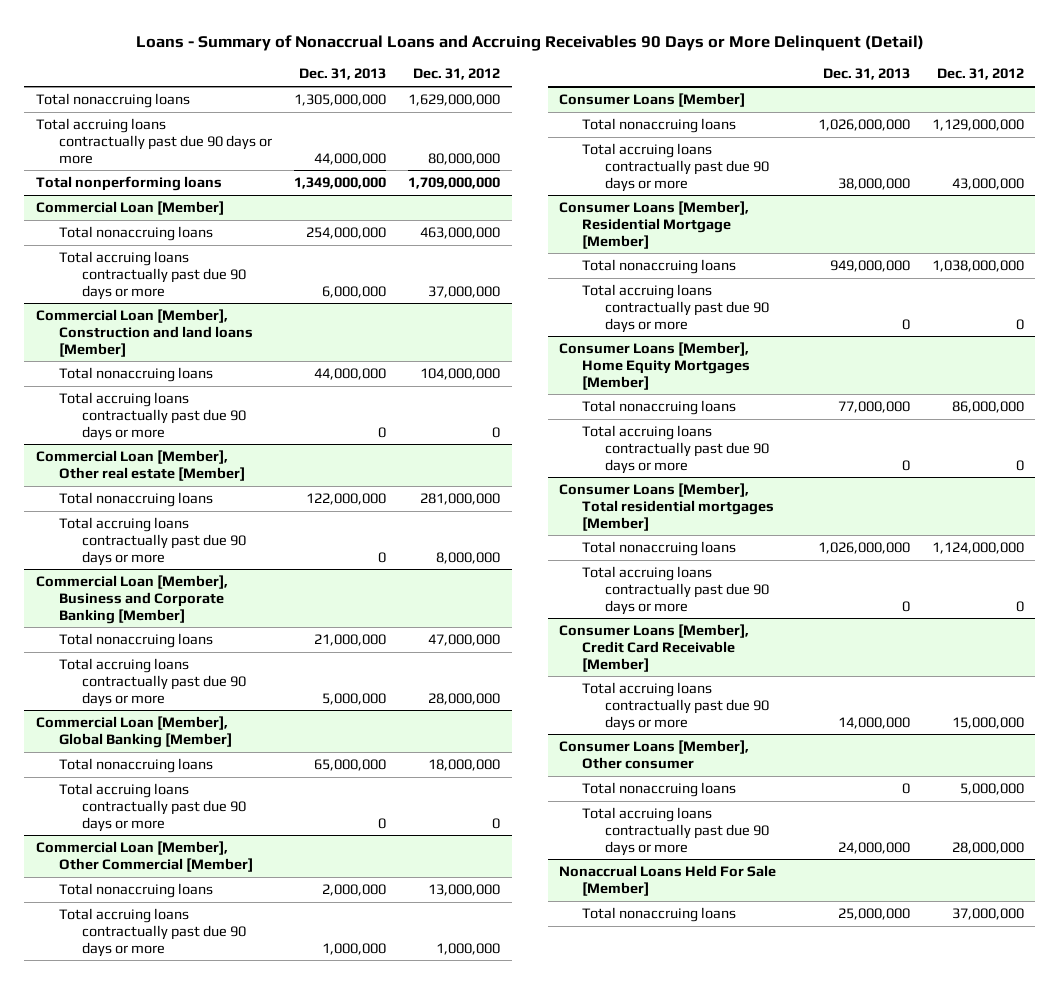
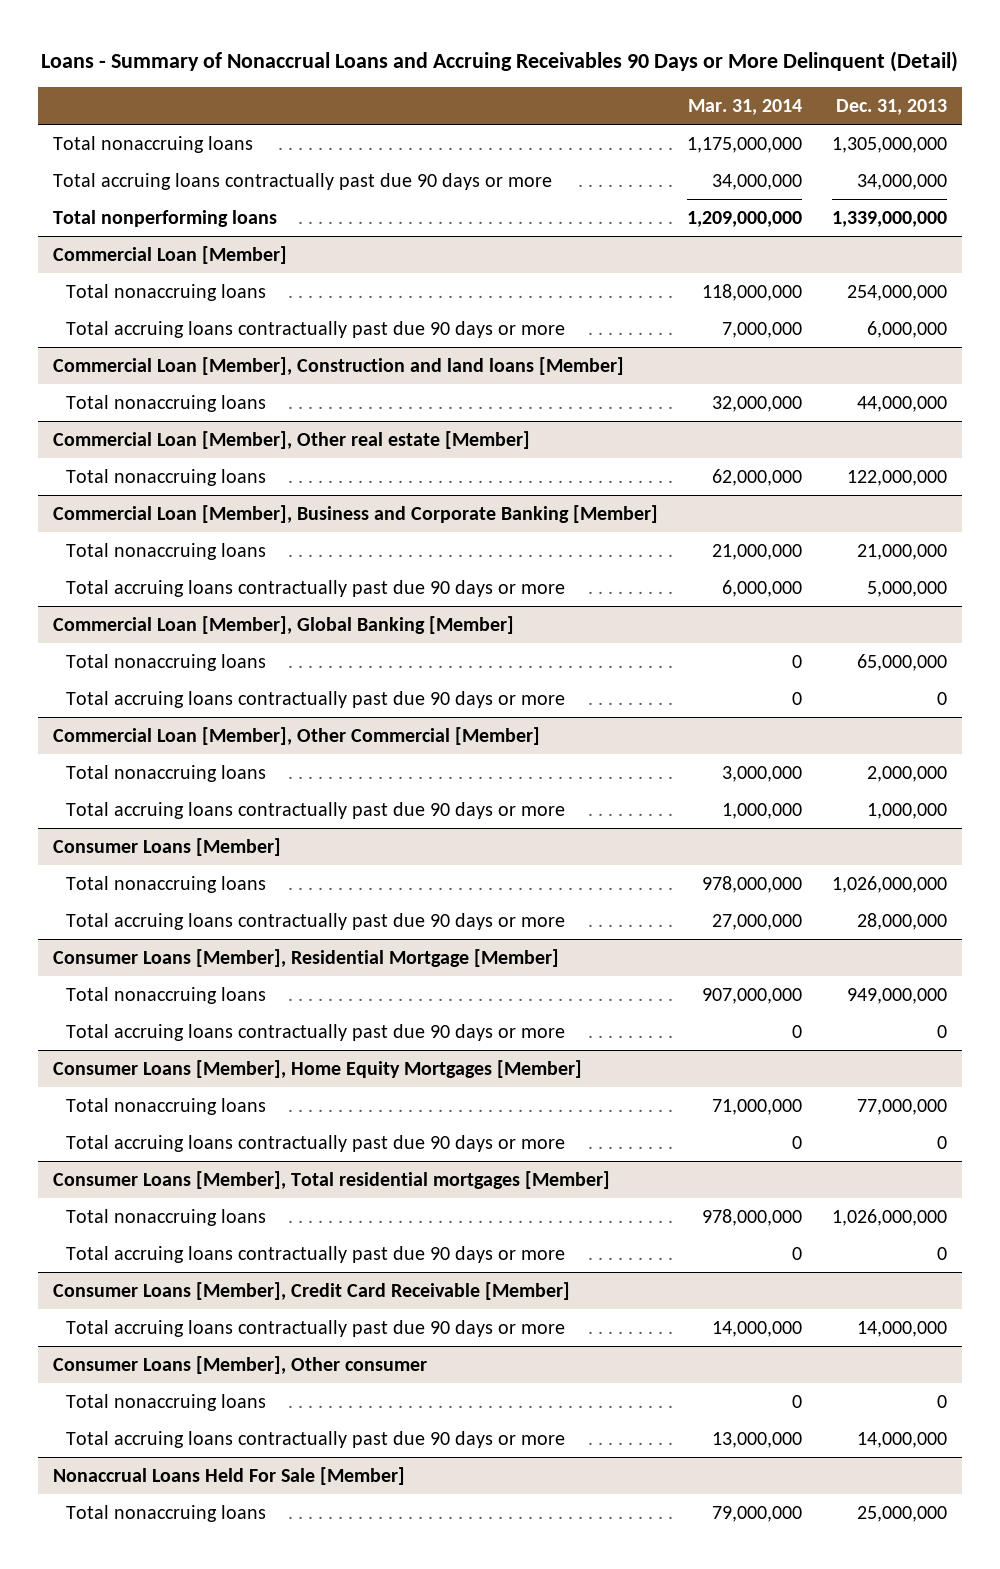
- | Dec. 31, 2013 | Dec. 31, 2012
+ | Mar. 31, 2014 | Dec. 31, 2013
- Total accruing loans contractually past due 90 days or more | 44,000,000 | 80,000,000
- Total nonperforming loans | 1,349,000,000 | 1,709,000,000
+ Total accruing loans contractually past due 90 days or more | 34,000,000 | 34,000,000
+ Total nonperforming loans | 1,209,000,000 | 1,339,000,000
@ Commercial Loan [Member], Construction and land loans [Member]
- Total accruing loans contractually past due 90 days or more | 0 | 0
@ Commercial Loan [Member], Other real estate [Member]
- Total accruing loans contractually past due 90 days or more | 0 | 8,000,000
@ Consumer Loans [Member]
- Total accruing loans contractually past due 90 days or more | 38,000,000 | 43,000,000
+ Total accruing loans contractually past due 90 days or more | 27,000,000 | 28,000,000
@ Consumer Loans [Member], Other consumer
- Total accruing loans contractually past due 90 days or more | 24,000,000 | 28,000,000
+ Total accruing loans contractually past due 90 days or more | 13,000,000 | 14,000,000

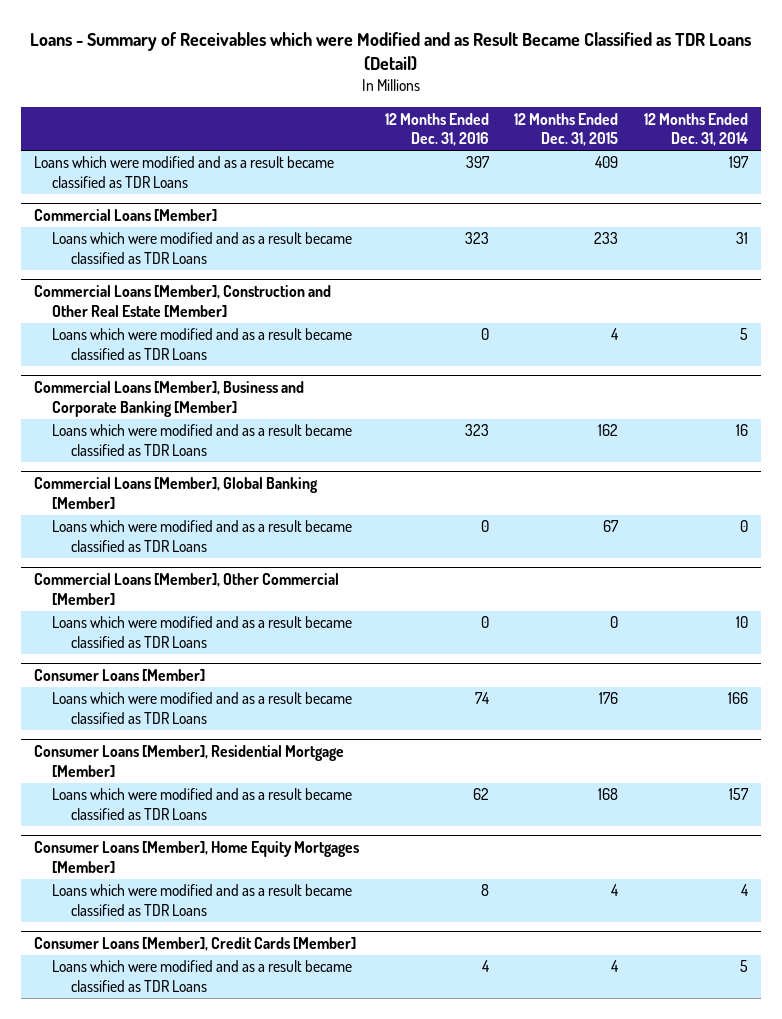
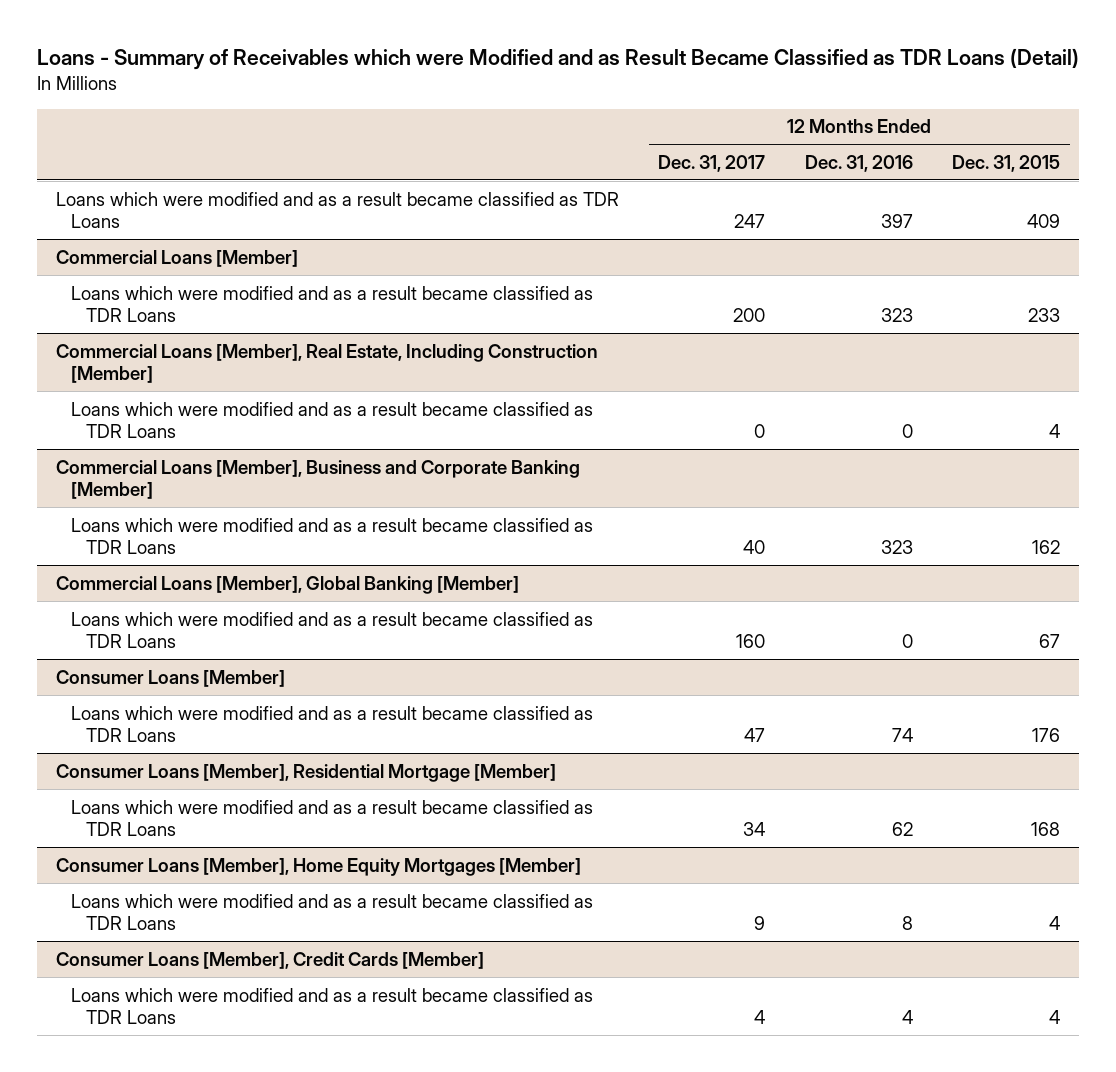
- | 12 Months Ended Dec. 31, 2016 | 12 Months Ended Dec. 31, 2015 | 12 Months Ended Dec. 31, 2014
+ | 12 Months Ended Dec. 31, 2017 | 12 Months Ended Dec. 31, 2016 | 12 Months Ended Dec. 31, 2015
- Commercial Loans [Member], Construction and Other Real Estate [Member]
+ Commercial Loans [Member], Real Estate, Including Construction [Member]
- Commercial Loans [Member], Other Commercial [Member]
- Loans which were modified and as a result became classified as TDR Loans | 0 | 0 | 10

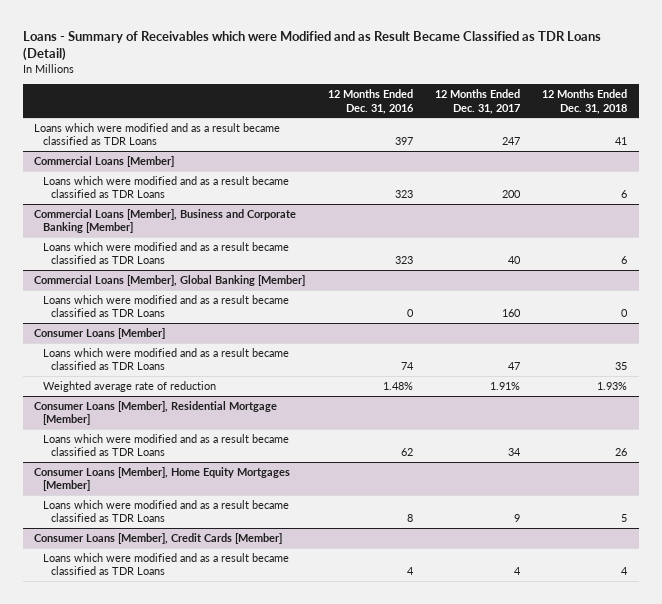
- | 12 Months Ended Dec. 31, 2017 | 12 Months Ended Dec. 31, 2016 | 12 Months Ended Dec. 31, 2015
+ | 12 Months Ended Dec. 31, 2016 | 12 Months Ended Dec. 31, 2017 | 12 Months Ended Dec. 31, 2018
- Commercial Loans [Member], Real Estate, Including Construction [Member]
- Loans which were modified and as a result became classified as TDR Loans | 0 | 0 | 4
@ Consumer Loans [Member]
+ Weighted average rate of reduction | 1.48% | 1.91% | 1.93%

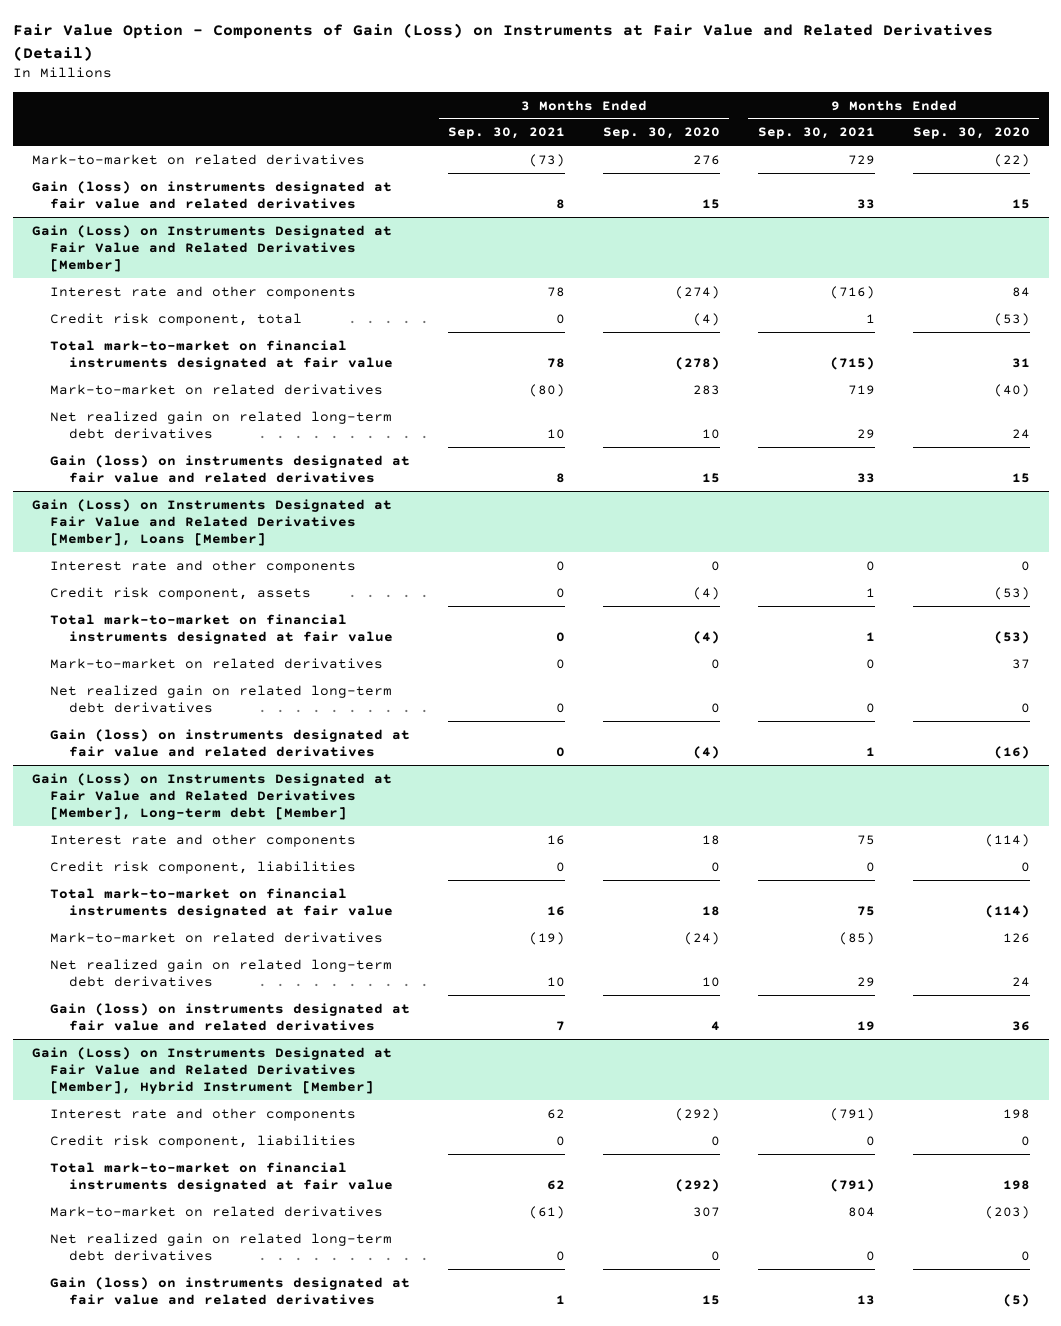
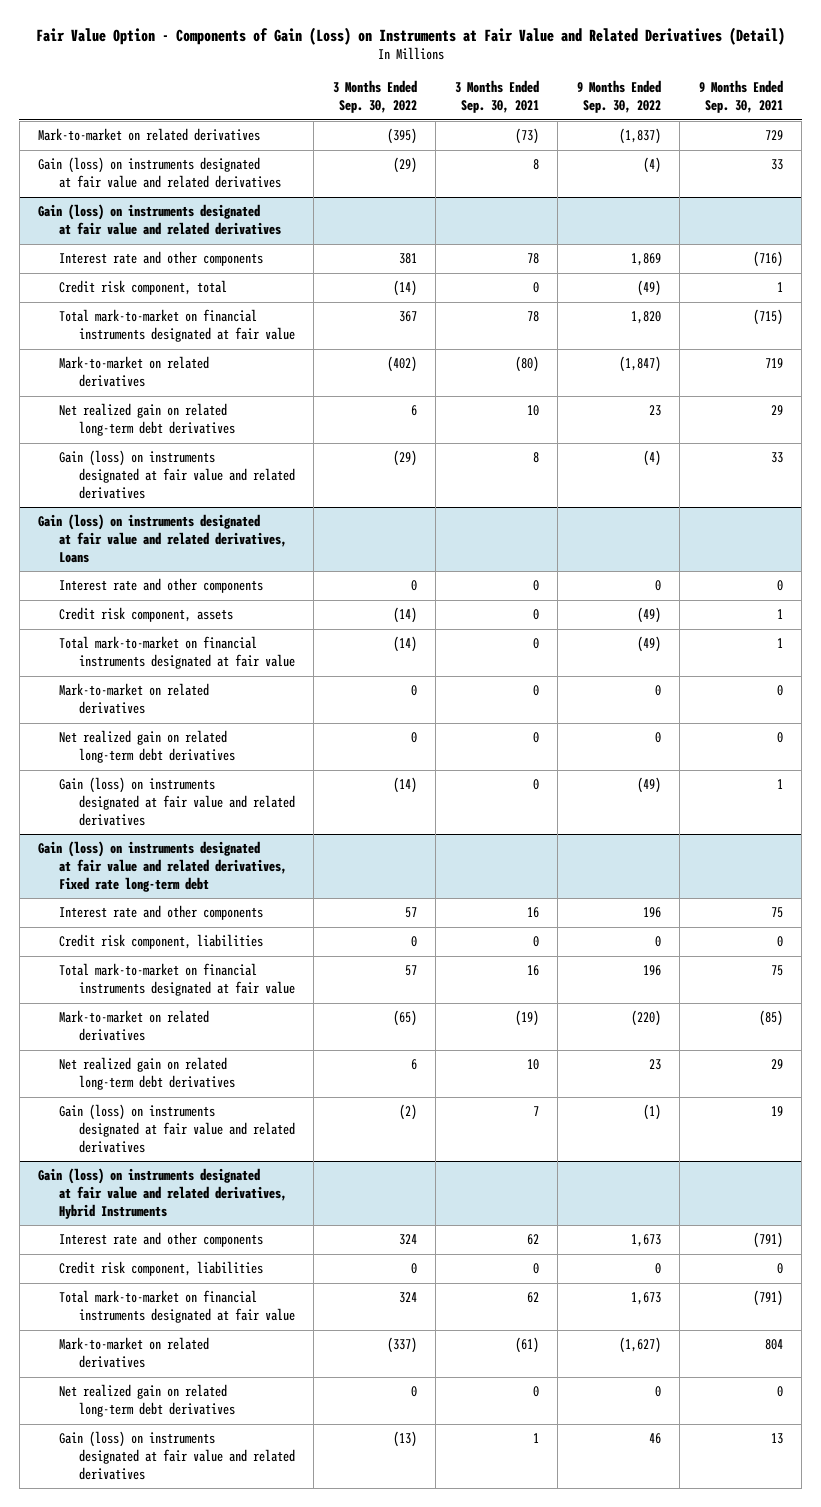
- | 3 Months Ended Sep. 30, 2021 | 3 Months Ended Sep. 30, 2020 | 9 Months Ended Sep. 30, 2021 | 9 Months Ended Sep. 30, 2020
+ | 3 Months Ended Sep. 30, 2022 | 3 Months Ended Sep. 30, 2021 | 9 Months Ended Sep. 30, 2022 | 9 Months Ended Sep. 30, 2021
- Gain (Loss) on Instruments Designated at Fair Value and Related Derivatives [Member]
+ Gain (loss) on instruments designated at fair value and related derivatives
- Gain (Loss) on Instruments Designated at Fair Value and Related Derivatives [Member], Loans [Member]
+ Gain (loss) on instruments designated at fair value and related derivatives, Loans
- Gain (Loss) on Instruments Designated at Fair Value and Related Derivatives [Member], Long-term debt [Member]
+ Gain (loss) on instruments designated at fair value and related derivatives, Fixed rate long-term debt
- Gain (Loss) on Instruments Designated at Fair Value and Related Derivatives [Member], Hybrid Instrument [Member]
+ Gain (loss) on instruments designated at fair value and related derivatives, Hybrid Instruments

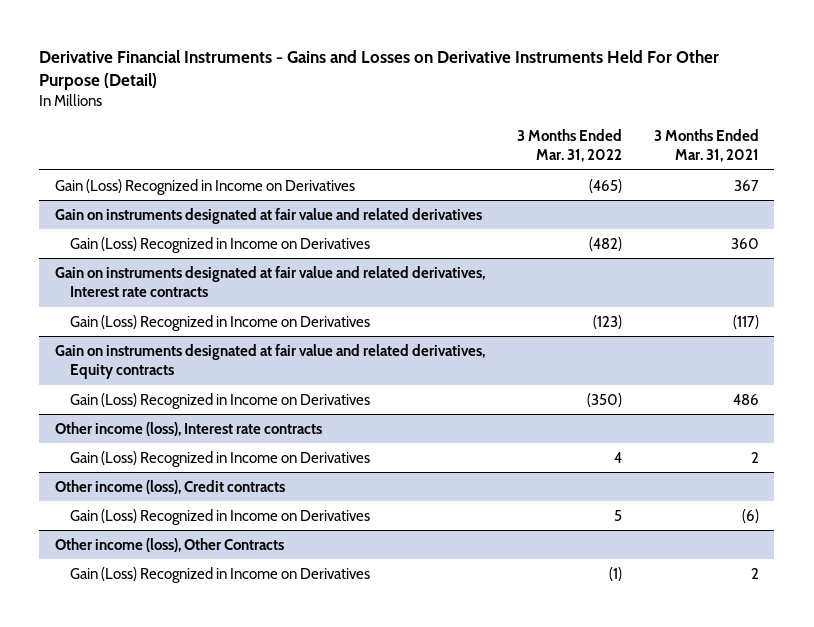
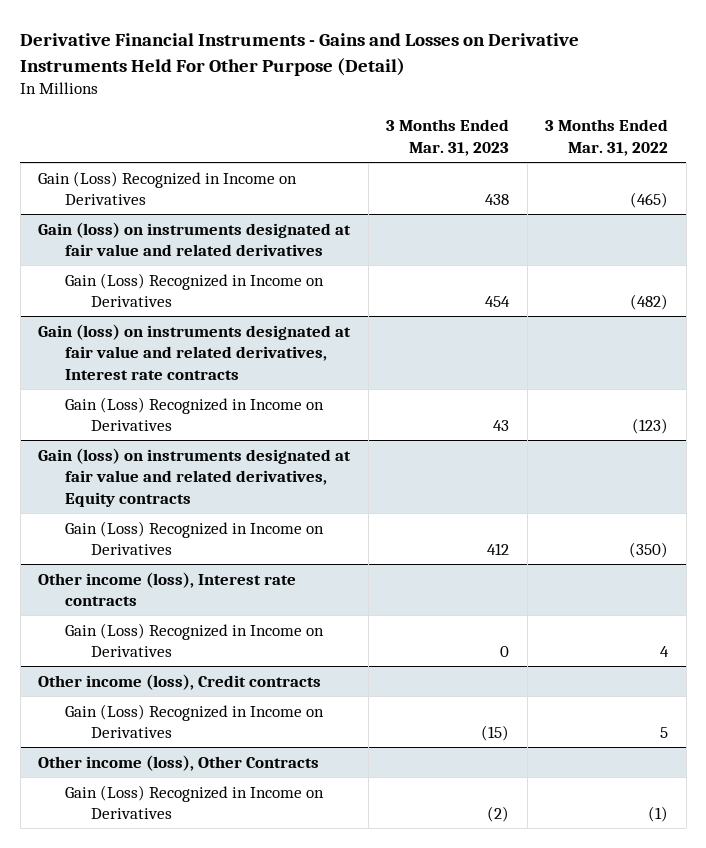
- | 3 Months Ended Mar. 31, 2022 | 3 Months Ended Mar. 31, 2021
+ | 3 Months Ended Mar. 31, 2023 | 3 Months Ended Mar. 31, 2022
- Gain on instruments designated at fair value and related derivatives
+ Gain (loss) on instruments designated at fair value and related derivatives
- Gain on instruments designated at fair value and related derivatives, Interest rate contracts
+ Gain (loss) on instruments designated at fair value and related derivatives, Interest rate contracts
- Gain on instruments designated at fair value and related derivatives, Equity contracts
+ Gain (loss) on instruments designated at fair value and related derivatives, Equity contracts

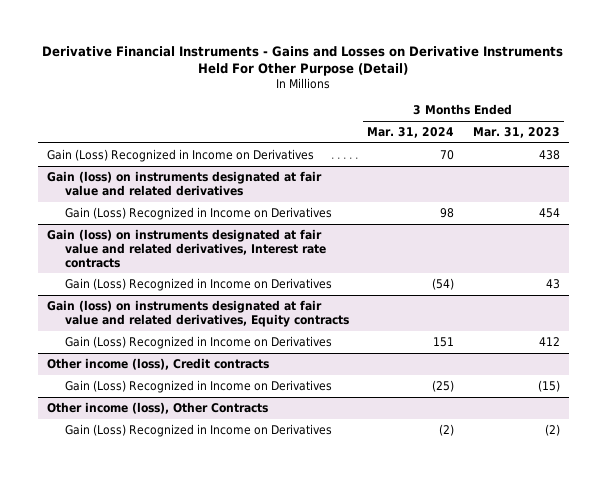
- | 3 Months Ended Mar. 31, 2023 | 3 Months Ended Mar. 31, 2022
+ | 3 Months Ended Mar. 31, 2024 | 3 Months Ended Mar. 31, 2023
- Other income (loss), Interest rate contracts
- Gain (Loss) Recognized in Income on Derivatives | 0 | 4

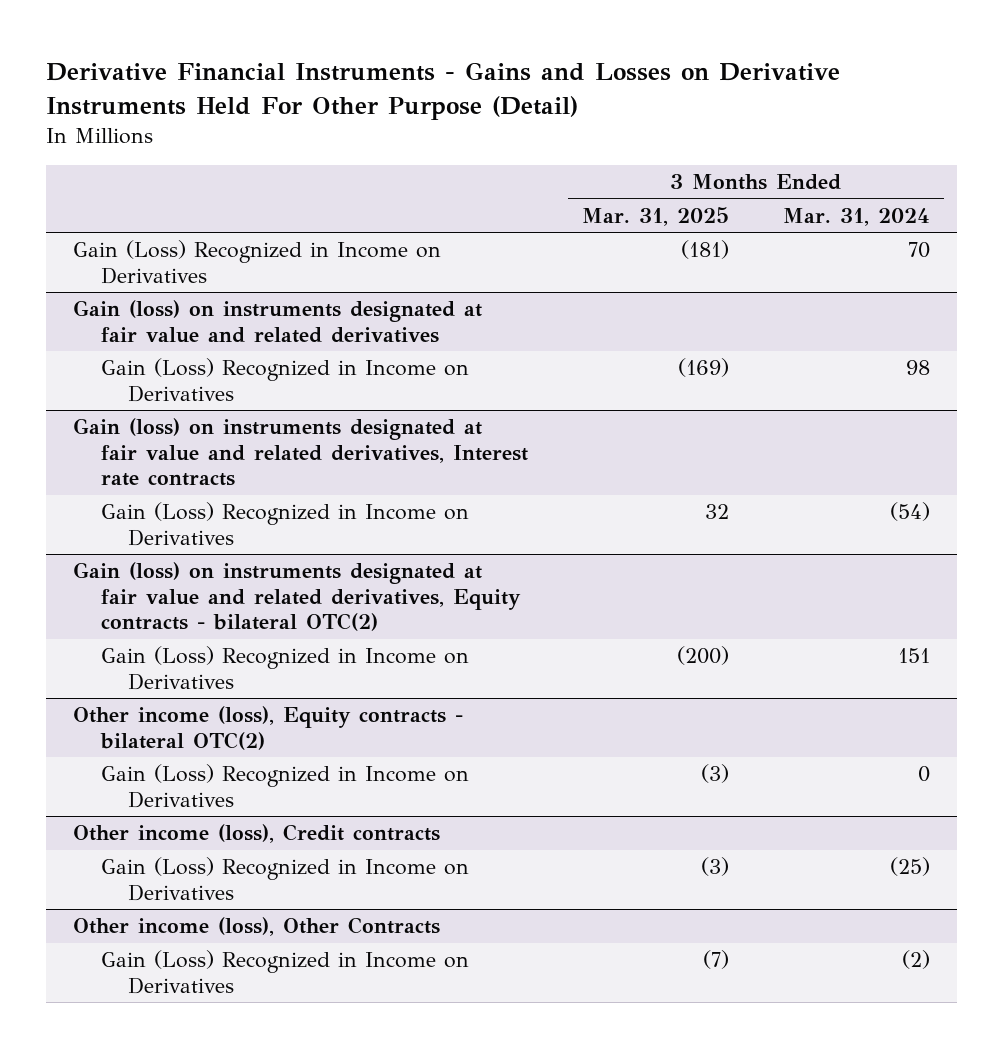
- | 3 Months Ended Mar. 31, 2024 | 3 Months Ended Mar. 31, 2023
+ | 3 Months Ended Mar. 31, 2025 | 3 Months Ended Mar. 31, 2024
- Gain (loss) on instruments designated at fair value and related derivatives, Equity contracts
+ Gain (loss) on instruments designated at fair value and related derivatives, Equity contracts - bilateral OTC(2)
+ Other income (loss), Equity contracts - bilateral OTC(2)
+ Gain (Loss) Recognized in Income on Derivatives | (3) | 0

